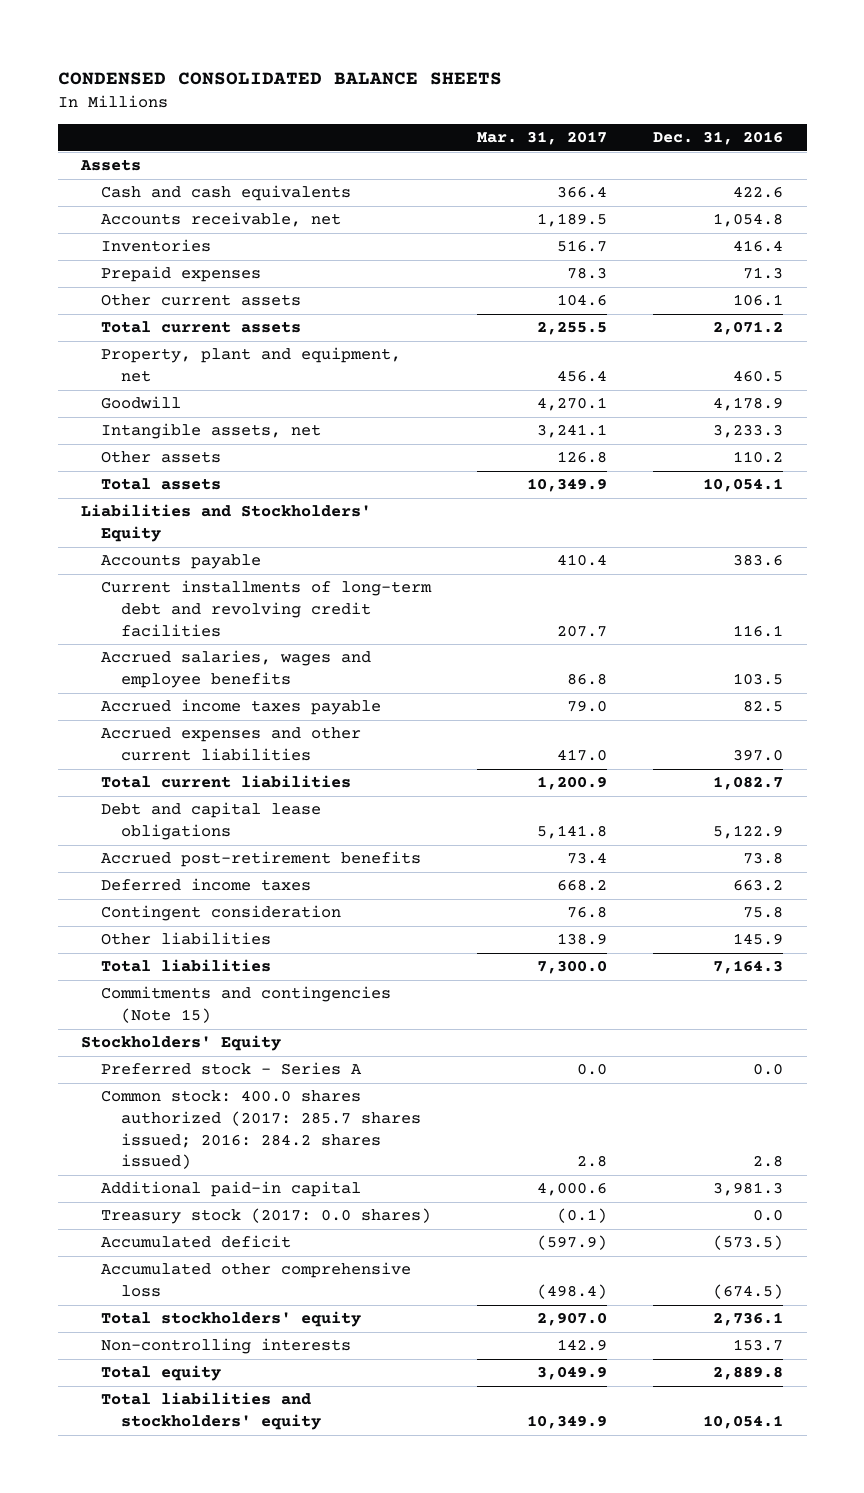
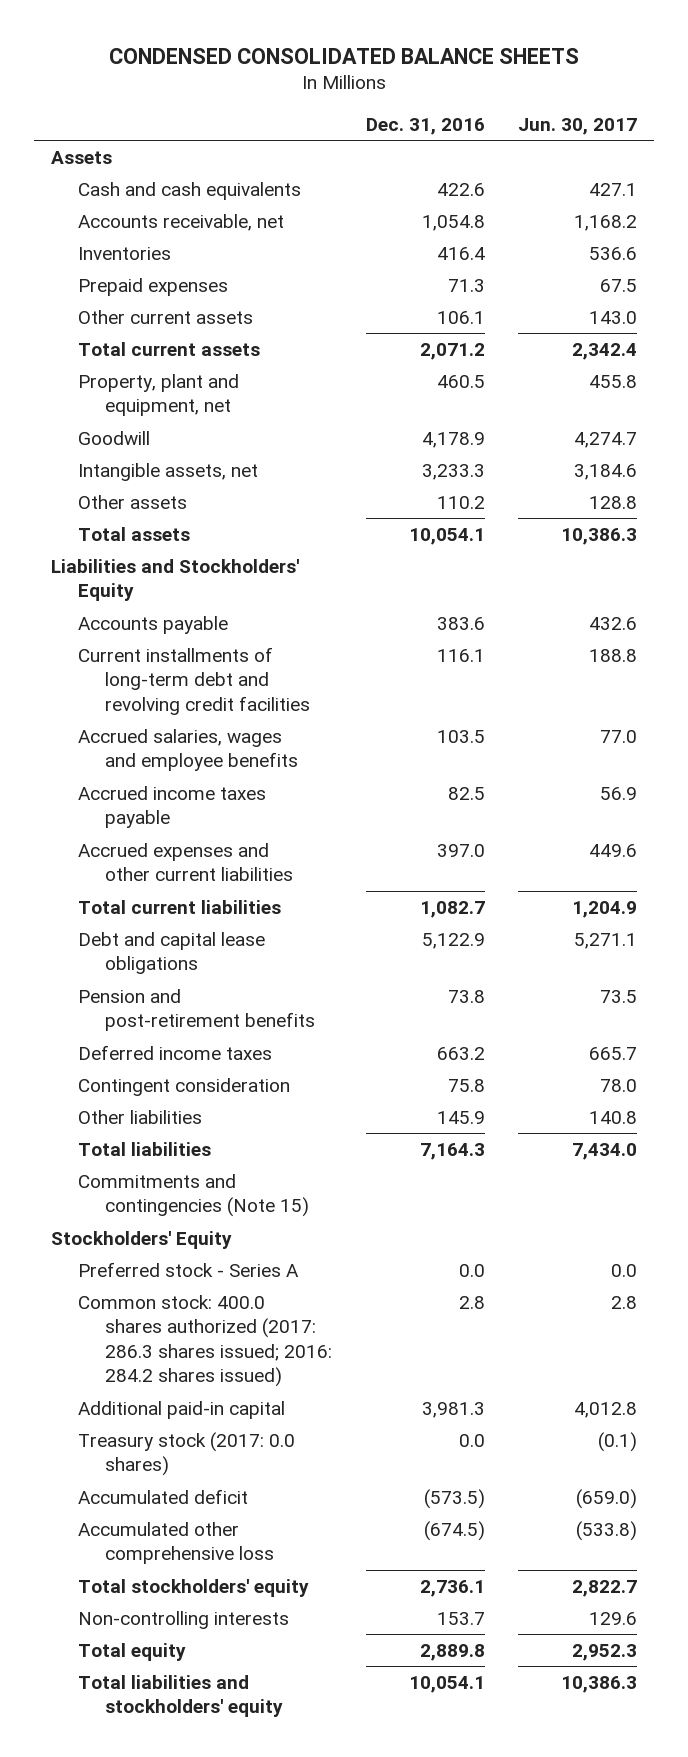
- | Mar. 31, 2017 | Dec. 31, 2016
+ | Dec. 31, 2016 | Jun. 30, 2017
- Accrued post-retirement benefits | 73.4 | 73.8
+ Pension and post-retirement benefits | 73.8 | 73.5
- Common stock: 400.0 shares authorized (2017: 285.7 shares issued; 2016: 284.2 shares issued) | 2.8 | 2.8
+ Common stock: 400.0 shares authorized (2017: 286.3 shares issued; 2016: 284.2 shares issued) | 2.8 | 2.8

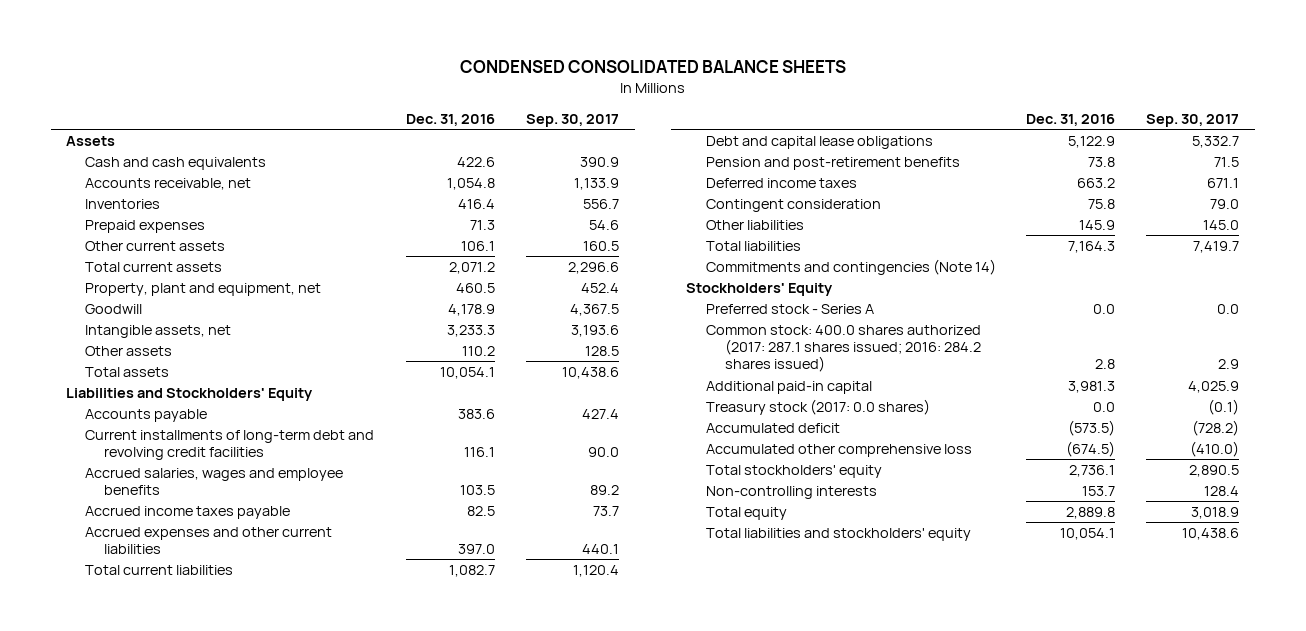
- | Dec. 31, 2016 | Jun. 30, 2017
+ | Dec. 31, 2016 | Sep. 30, 2017
- Commitments and contingencies (Note 15)
+ Commitments and contingencies (Note 14)
- Common stock: 400.0 shares authorized (2017: 286.3 shares issued; 2016: 284.2 shares issued) | 2.8 | 2.8
+ Common stock: 400.0 shares authorized (2017: 287.1 shares issued; 2016: 284.2 shares issued) | 2.8 | 2.9

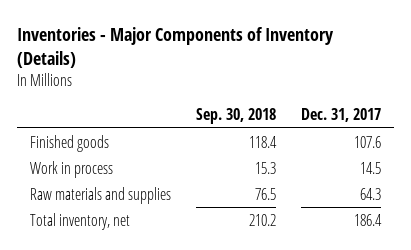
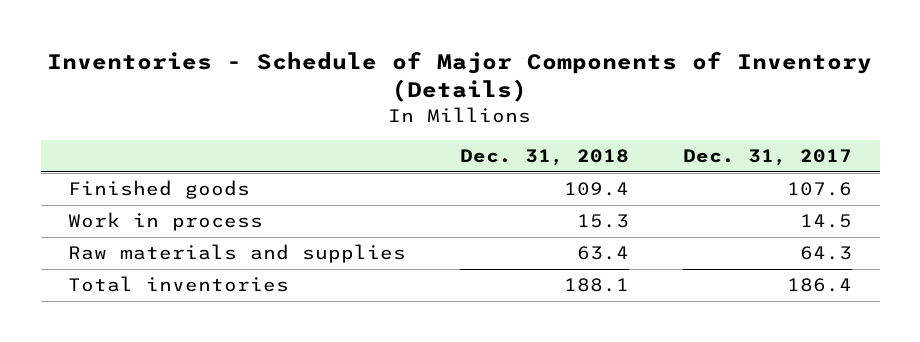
- Inventories - Major Components of Inventory (Details)
+ Inventories - Schedule of Major Components of Inventory (Details)
- | Sep. 30, 2018 | Dec. 31, 2017
+ | Dec. 31, 2018 | Dec. 31, 2017
- Total inventory, net | 210.2 | 186.4
+ Total inventories | 188.1 | 186.4

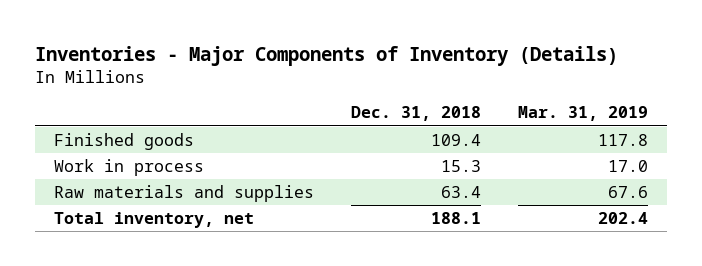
- Inventories - Schedule of Major Components of Inventory (Details)
+ Inventories - Major Components of Inventory (Details)
- | Dec. 31, 2018 | Dec. 31, 2017
+ | Dec. 31, 2018 | Mar. 31, 2019
- Total inventories | 188.1 | 186.4
+ Total inventory, net | 188.1 | 202.4

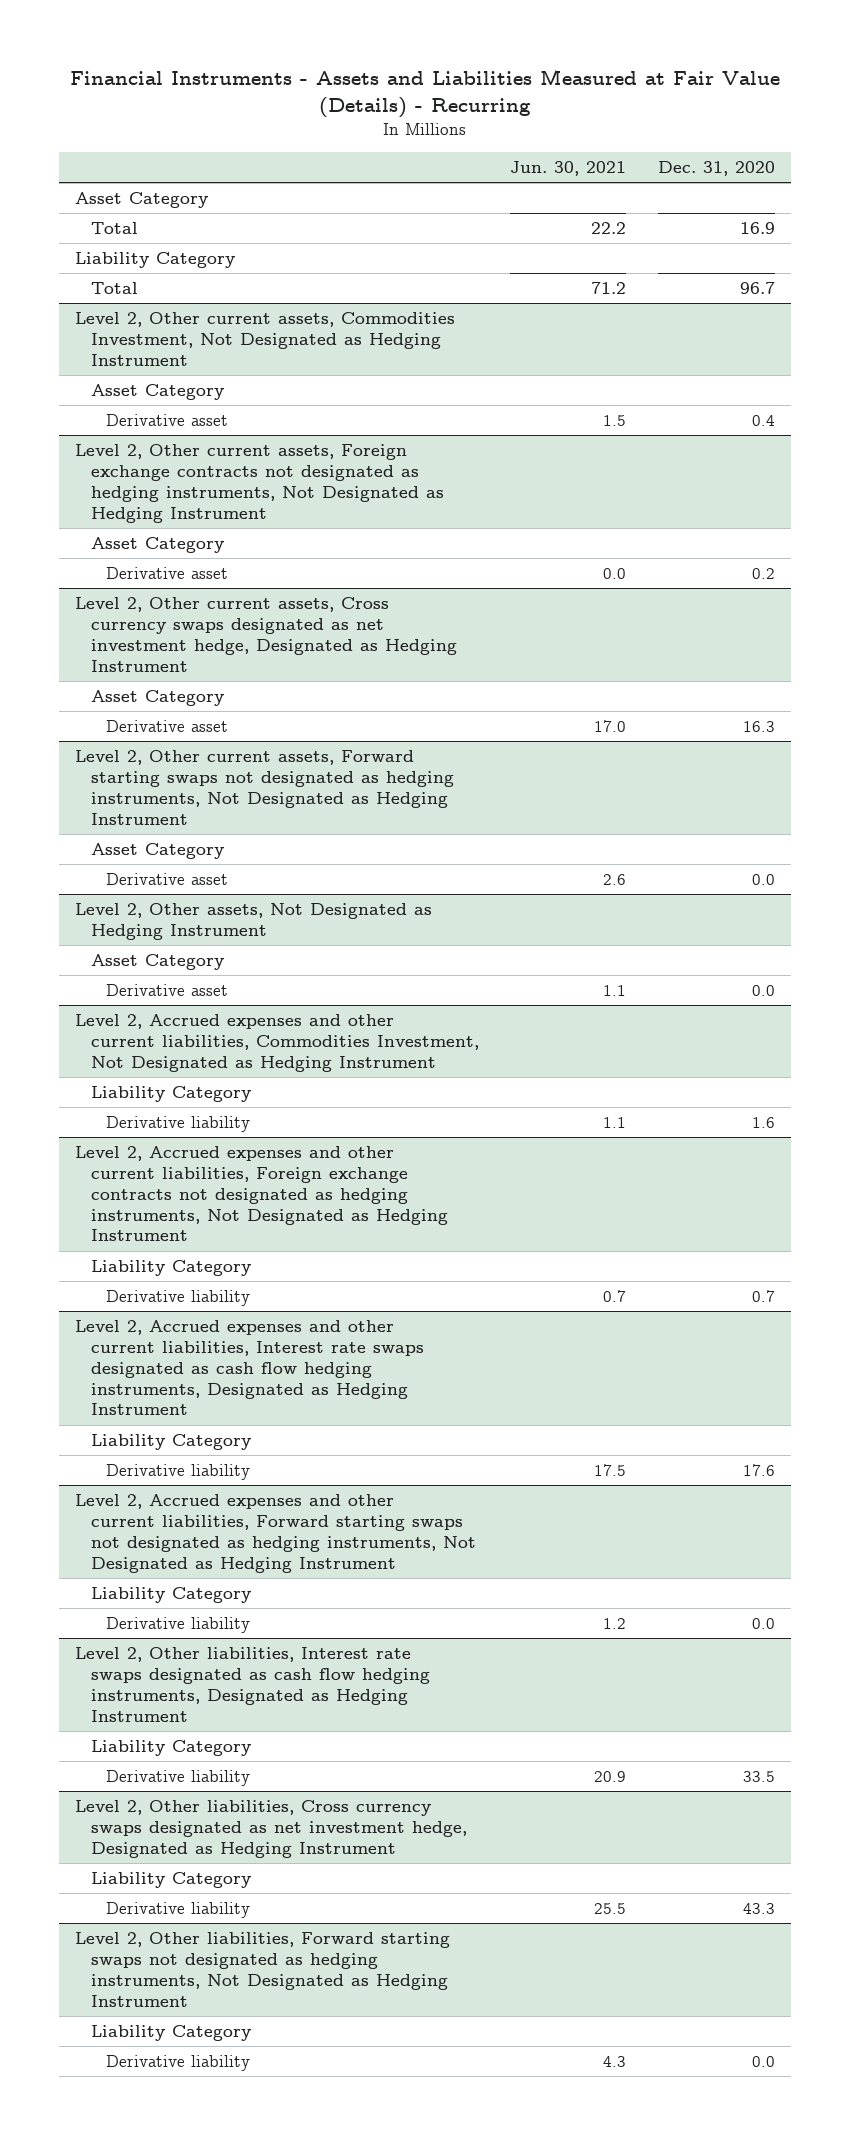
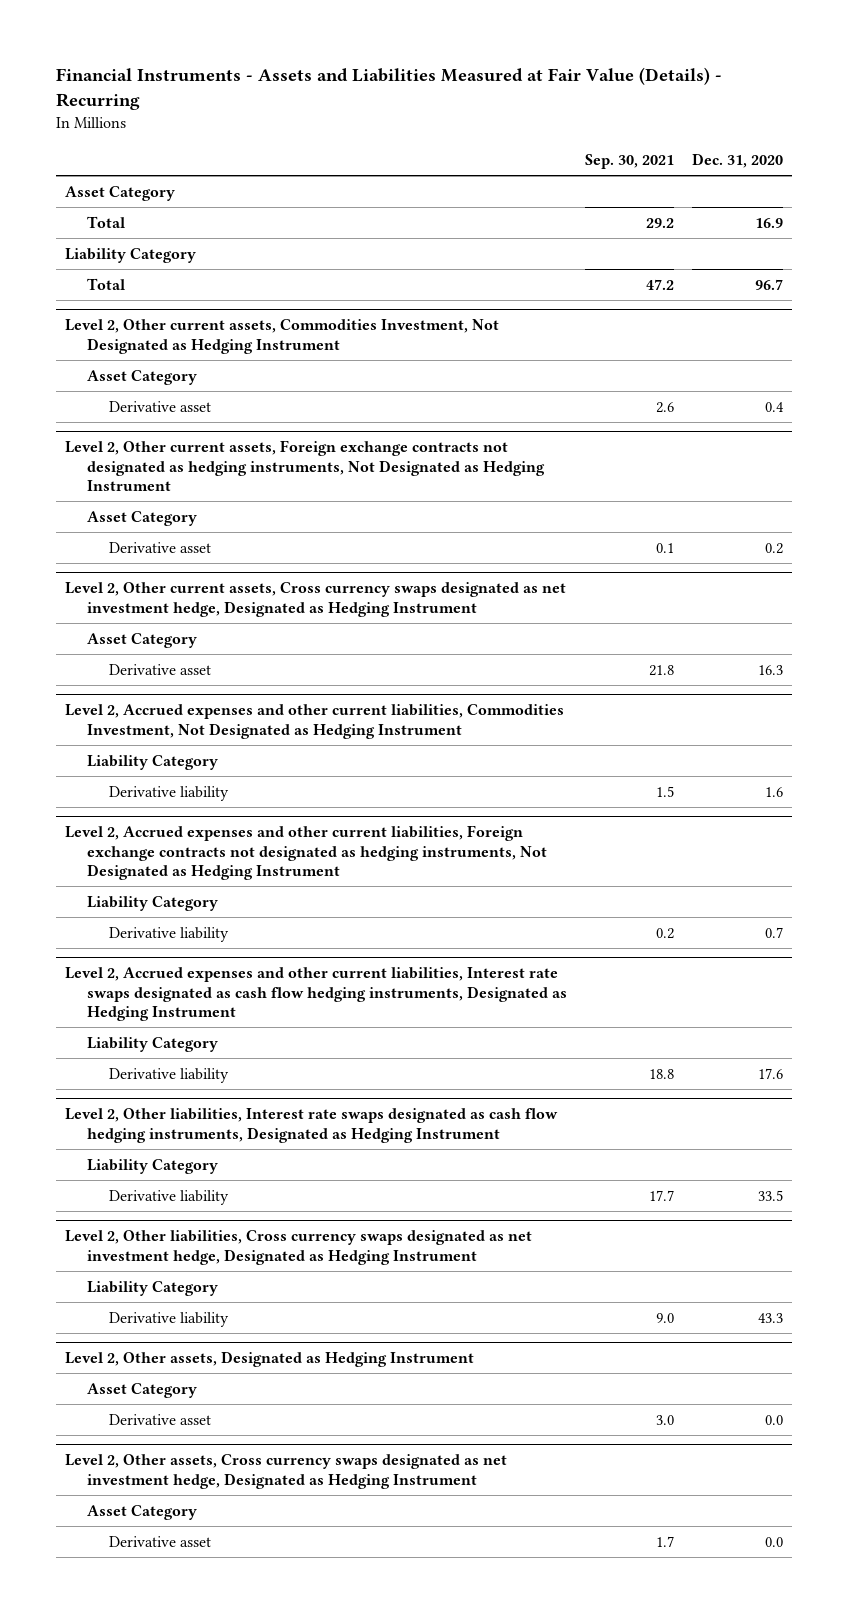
- | Jun. 30, 2021 | Dec. 31, 2020
+ | Sep. 30, 2021 | Dec. 31, 2020
- Level 2, Other current assets, Forward starting swaps not designated as hedging instruments, Not Designated as Hedging Instrument
- Asset Category
- Derivative asset | 2.6 | 0.0
- Level 2, Other assets, Not Designated as Hedging Instrument
- Asset Category
- Derivative asset | 1.1 | 0.0
- Level 2, Accrued expenses and other current liabilities, Forward starting swaps not designated as hedging instruments, Not Designated as Hedging Instrument
- Liability Category
- Derivative liability | 1.2 | 0.0
- Level 2, Other liabilities, Forward starting swaps not designated as hedging instruments, Not Designated as Hedging Instrument
- Liability Category
- Derivative liability | 4.3 | 0.0
+ Level 2, Other assets, Designated as Hedging Instrument
+ Asset Category
+ Derivative asset | 3.0 | 0.0
+ Level 2, Other assets, Cross currency swaps designated as net investment hedge, Designated as Hedging Instrument
+ Asset Category
+ Derivative asset | 1.7 | 0.0

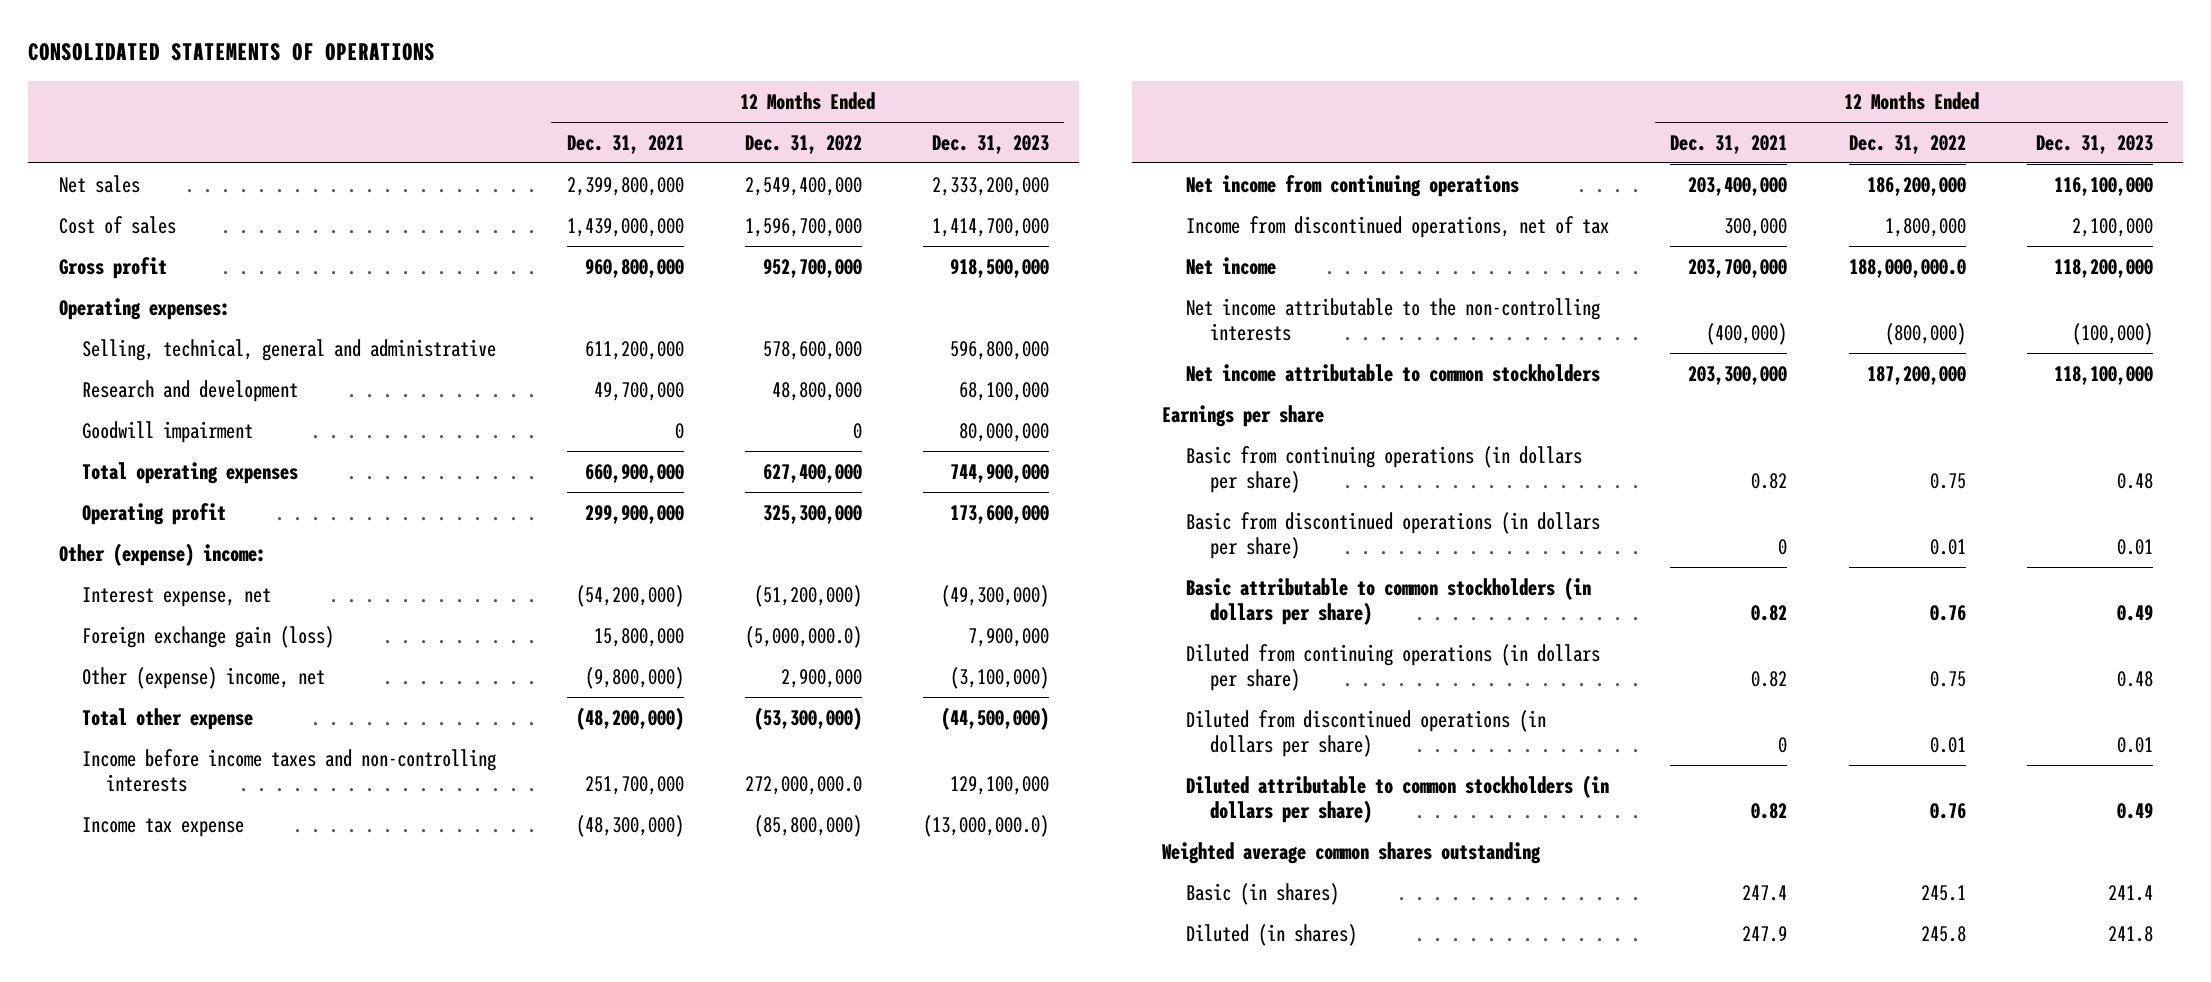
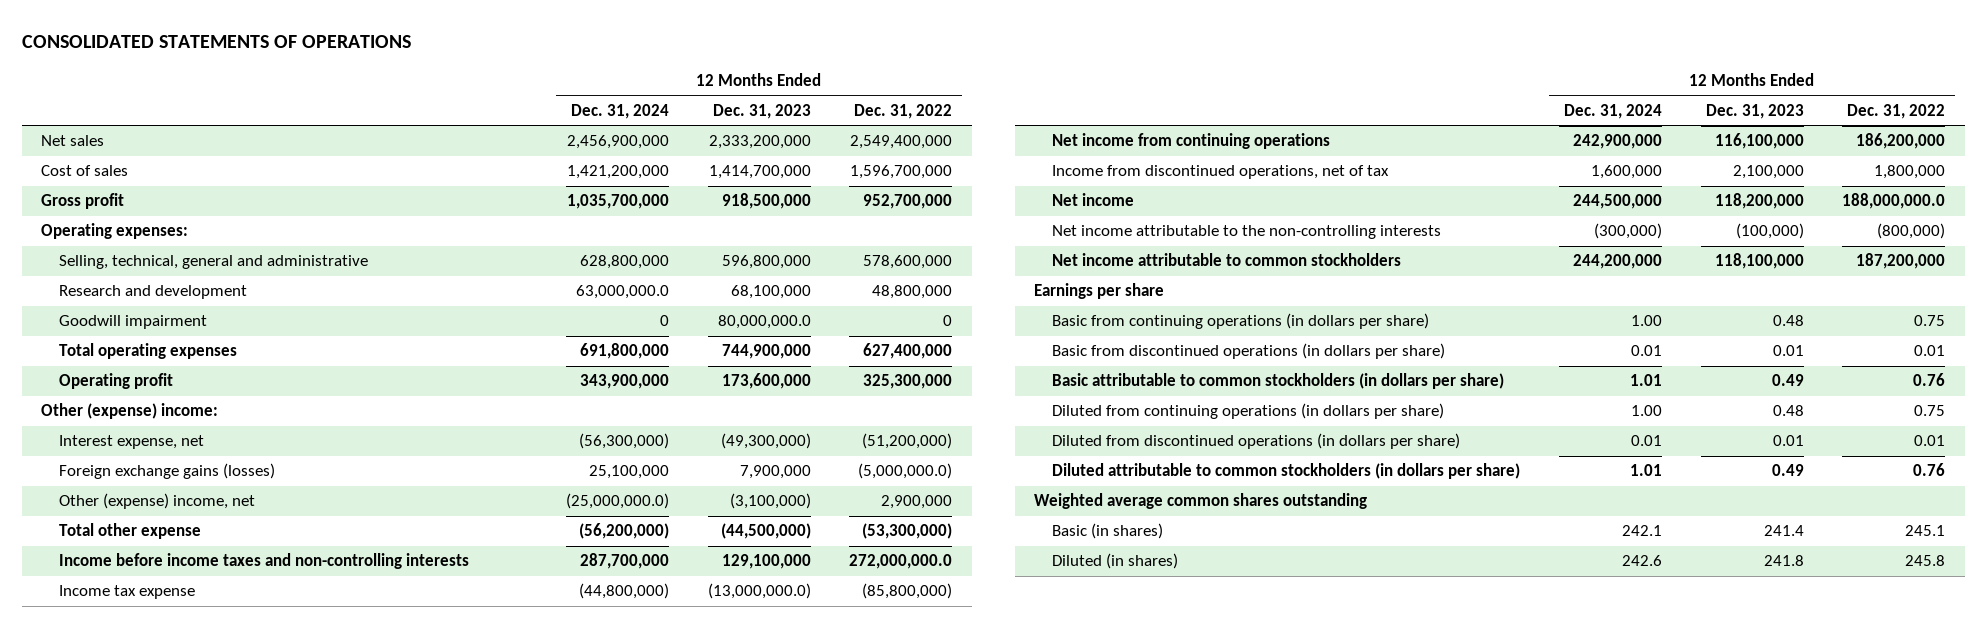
- | 12 Months Ended Dec. 31, 2021 | 12 Months Ended Dec. 31, 2022 | 12 Months Ended Dec. 31, 2023
+ | 12 Months Ended Dec. 31, 2024 | 12 Months Ended Dec. 31, 2023 | 12 Months Ended Dec. 31, 2022
- Goodwill impairment | 0 | 0 | 80,000,000
+ Goodwill impairment | 0 | 80,000,000.0 | 0
- Foreign exchange gain (loss) | 15,800,000 | (5,000,000.0) | 7,900,000
+ Foreign exchange gains (losses) | 25,100,000 | 7,900,000 | (5,000,000.0)

